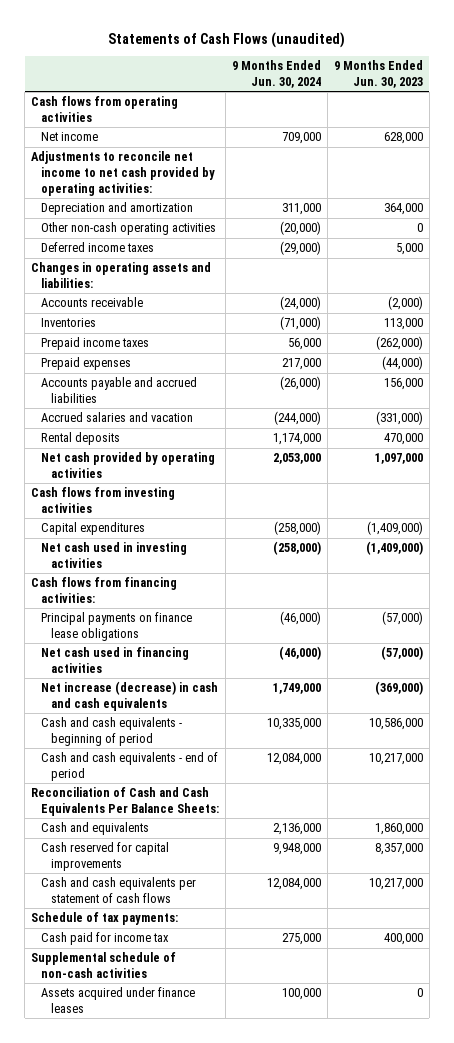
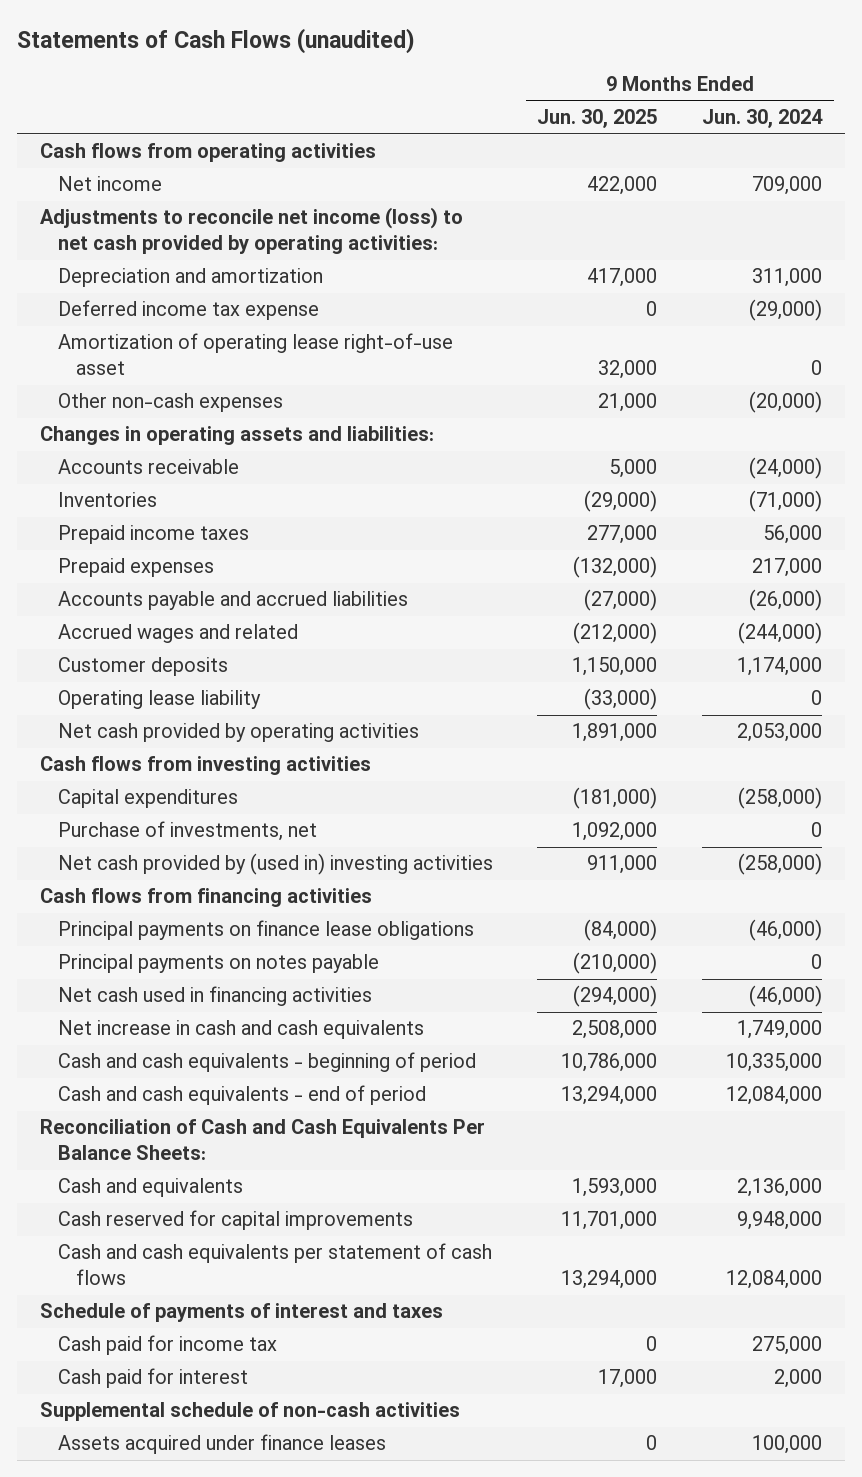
- | 9 Months Ended Jun. 30, 2024 | 9 Months Ended Jun. 30, 2023
+ | 9 Months Ended Jun. 30, 2025 | 9 Months Ended Jun. 30, 2024
- Adjustments to reconcile net income to net cash provided by operating activities:
+ Adjustments to reconcile net income (loss) to net cash provided by operating activities:
- Other non-cash operating activities | (20,000) | 0
- Deferred income taxes | (29,000) | 5,000
+ Deferred income tax expense | 0 | (29,000)
+ Amortization of operating lease right-of-use asset | 32,000 | 0
+ Other non-cash expenses | 21,000 | (20,000)
- Accrued salaries and vacation | (244,000) | (331,000)
- Rental deposits | 1,174,000 | 470,000
+ Accrued wages and related | (212,000) | (244,000)
+ Customer deposits | 1,150,000 | 1,174,000
+ Operating lease liability | (33,000) | 0
- Net cash used in investing activities | (258,000) | (1,409,000)
- Cash flows from financing activities:
+ Purchase of investments, net | 1,092,000 | 0
+ Net cash provided by (used in) investing activities | 911,000 | (258,000)
+ Cash flows from financing activities
+ Principal payments on notes payable | (210,000) | 0
- Net increase (decrease) in cash and cash equivalents | 1,749,000 | (369,000)
+ Net increase in cash and cash equivalents | 2,508,000 | 1,749,000
- Schedule of tax payments:
+ Schedule of payments of interest and taxes
+ Cash paid for interest | 17,000 | 2,000

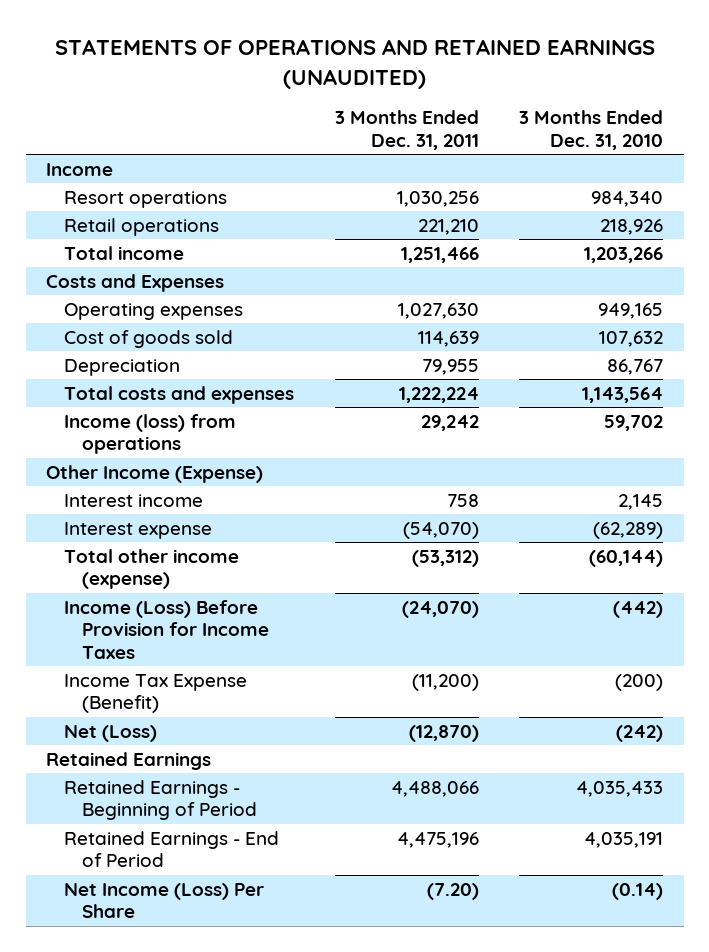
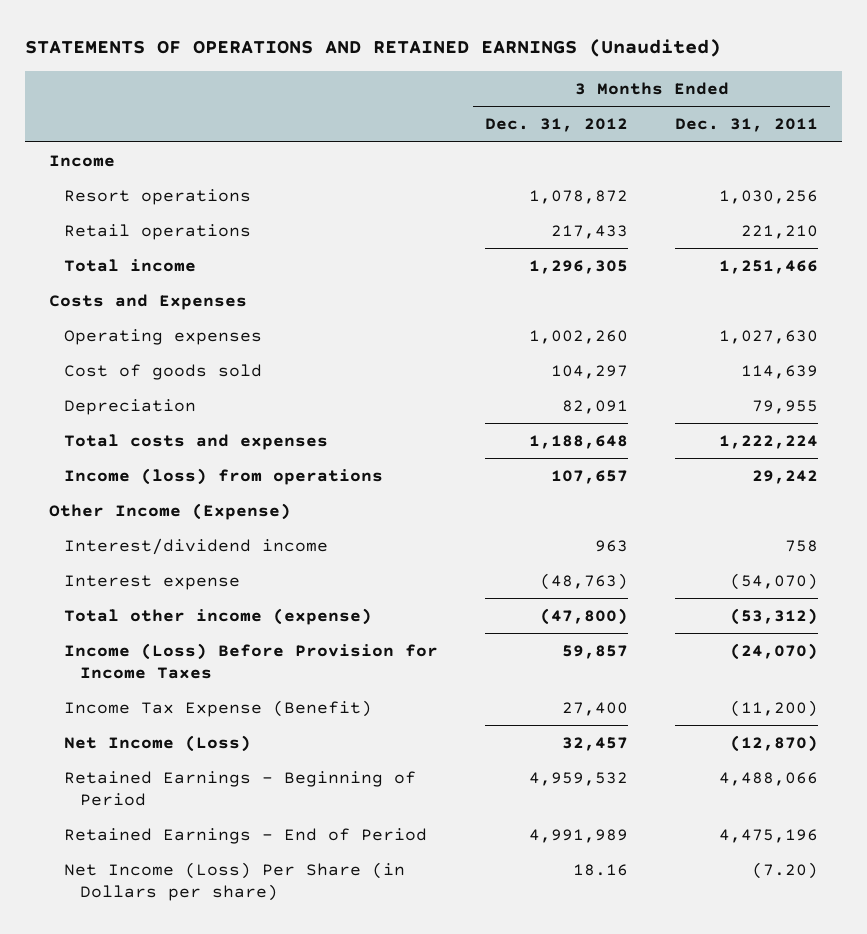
- STATEMENTS OF OPERATIONS AND RETAINED EARNINGS (UNAUDITED)
+ STATEMENTS OF OPERATIONS AND RETAINED EARNINGS (Unaudited)
- | 3 Months Ended Dec. 31, 2011 | 3 Months Ended Dec. 31, 2010
+ | 3 Months Ended Dec. 31, 2012 | 3 Months Ended Dec. 31, 2011
- Interest income | 758 | 2,145
+ Interest/dividend income | 963 | 758
- Net (Loss) | (12,870) | (242)
- Retained Earnings
+ Net Income (Loss) | 32,457 | (12,870)
- Net Income (Loss) Per Share | (7.20) | (0.14)
+ Net Income (Loss) Per Share (in Dollars per share) | 18.16 | (7.20)

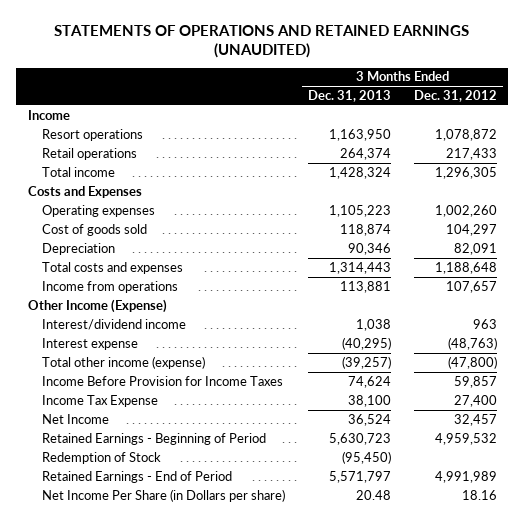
- STATEMENTS OF OPERATIONS AND RETAINED EARNINGS (Unaudited)
+ STATEMENTS OF OPERATIONS AND RETAINED EARNINGS (UNAUDITED)
- | 3 Months Ended Dec. 31, 2012 | 3 Months Ended Dec. 31, 2011
+ | 3 Months Ended Dec. 31, 2013 | 3 Months Ended Dec. 31, 2012
- Income (loss) from operations | 107,657 | 29,242
+ Income from operations | 113,881 | 107,657
- Income (Loss) Before Provision for Income Taxes | 59,857 | (24,070)
- Income Tax Expense (Benefit) | 27,400 | (11,200)
- Net Income (Loss) | 32,457 | (12,870)
+ Income Before Provision for Income Taxes | 74,624 | 59,857
+ Income Tax Expense | 38,100 | 27,400
+ Net Income | 36,524 | 32,457
+ Redemption of Stock | (95,450) |
- Net Income (Loss) Per Share (in Dollars per share) | 18.16 | (7.20)
+ Net Income Per Share (in Dollars per share) | 20.48 | 18.16

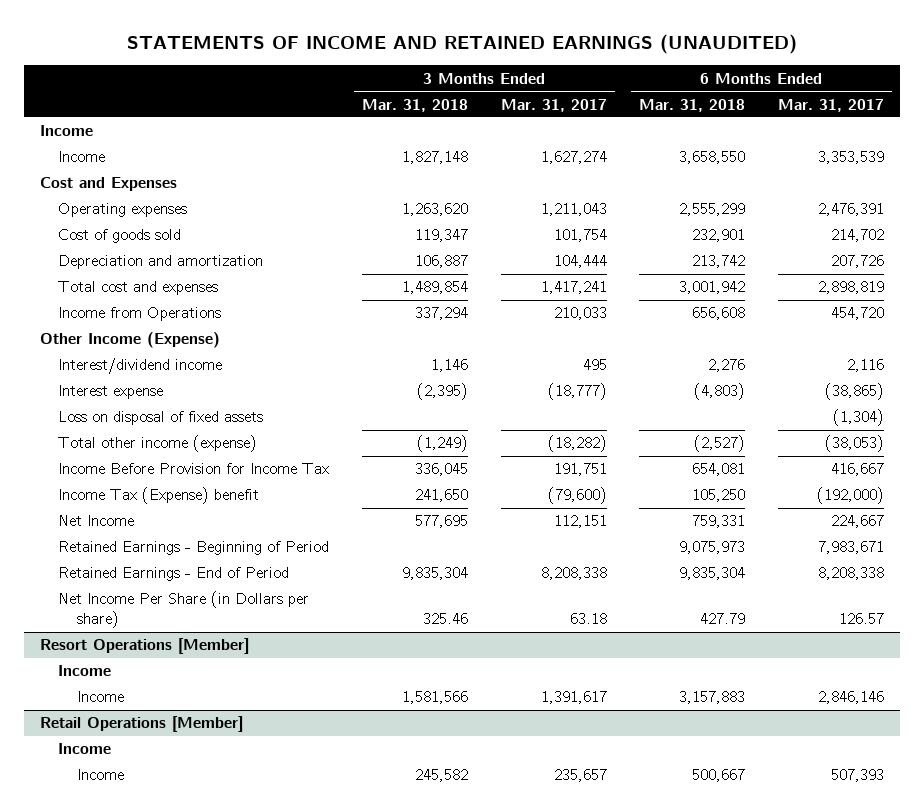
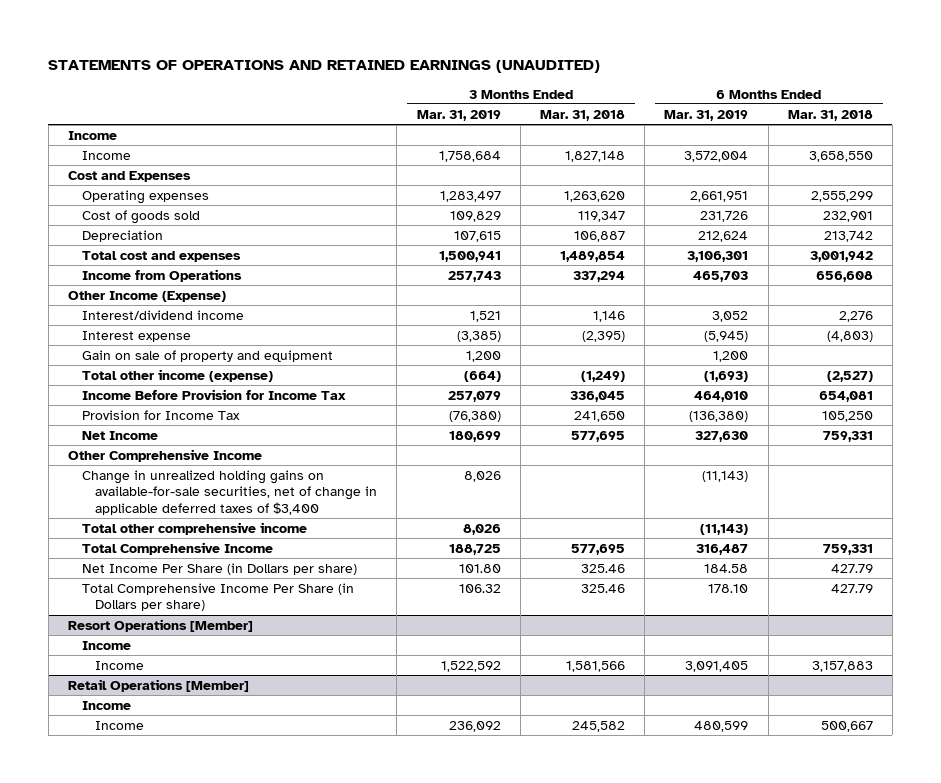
- STATEMENTS OF INCOME AND RETAINED EARNINGS (UNAUDITED)
+ STATEMENTS OF OPERATIONS AND RETAINED EARNINGS (UNAUDITED)
- | 3 Months Ended Mar. 31, 2018 | 3 Months Ended Mar. 31, 2017 | 6 Months Ended Mar. 31, 2018 | 6 Months Ended Mar. 31, 2017
+ | 3 Months Ended Mar. 31, 2019 | 3 Months Ended Mar. 31, 2018 | 6 Months Ended Mar. 31, 2019 | 6 Months Ended Mar. 31, 2018
- Depreciation and amortization | 106,887 | 104,444 | 213,742 | 207,726
+ Depreciation | 107,615 | 106,887 | 212,624 | 213,742
- Loss on disposal of fixed assets | | | | (1,304)
+ Gain on sale of property and equipment | 1,200 | | 1,200 |
- Income Tax (Expense) benefit | 241,650 | (79,600) | 105,250 | (192,000)
+ Provision for Income Tax | (76,380) | 241,650 | (136,380) | 105,250
- Retained Earnings - Beginning of Period | | | 9,075,973 | 7,983,671
- Retained Earnings - End of Period | 9,835,304 | 8,208,338 | 9,835,304 | 8,208,338
+ Other Comprehensive Income
+ Change in unrealized holding gains on available-for-sale securities, net of change in applicable deferred taxes of $3,400 | 8,026 | | (11,143) |
+ Total other comprehensive income | 8,026 | | (11,143) |
+ Total Comprehensive Income | 188,725 | 577,695 | 316,487 | 759,331
+ Total Comprehensive Income Per Share (in Dollars per share) | 106.32 | 325.46 | 178.10 | 427.79

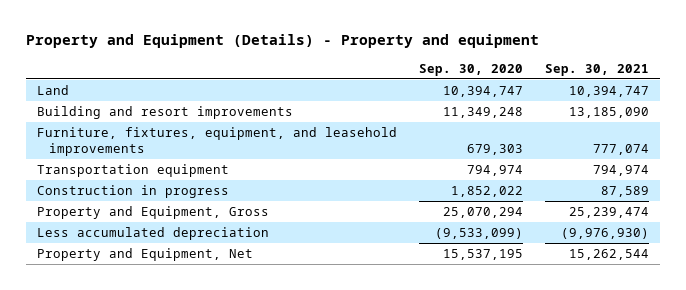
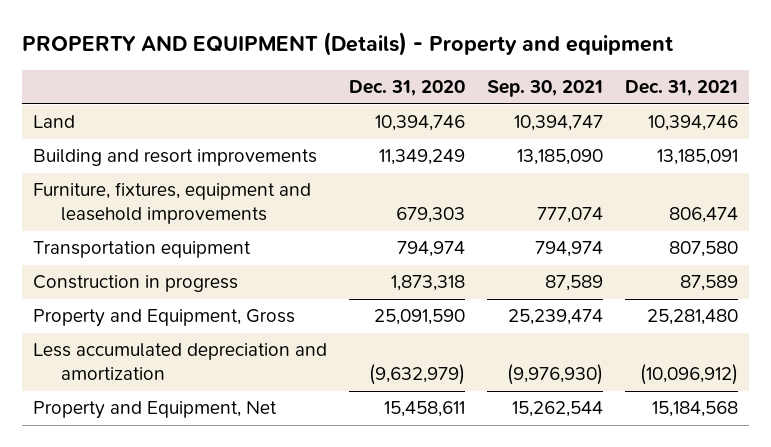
- Property and Equipment (Details) - Property and equipment
+ PROPERTY AND EQUIPMENT (Details) - Property and equipment
- | Sep. 30, 2020 | Sep. 30, 2021
+ | Dec. 31, 2020 | Sep. 30, 2021 | Dec. 31, 2021
- Furniture, fixtures, equipment, and leasehold improvements | 679,303 | 777,074
+ Furniture, fixtures, equipment and leasehold improvements | 679,303 | 777,074 | 806,474
- Less accumulated depreciation | (9,533,099) | (9,976,930)
+ Less accumulated depreciation and amortization | (9,632,979) | (9,976,930) | (10,096,912)

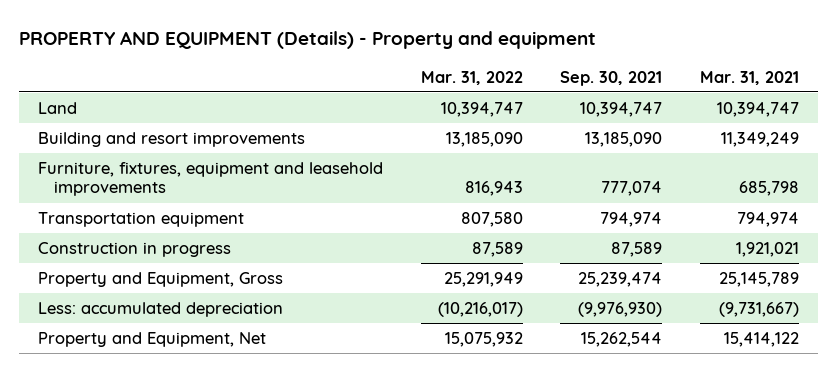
- | Dec. 31, 2020 | Sep. 30, 2021 | Dec. 31, 2021
+ | Mar. 31, 2022 | Sep. 30, 2021 | Mar. 31, 2021
- Less accumulated depreciation and amortization | (9,632,979) | (9,976,930) | (10,096,912)
+ Less: accumulated depreciation | (10,216,017) | (9,976,930) | (9,731,667)

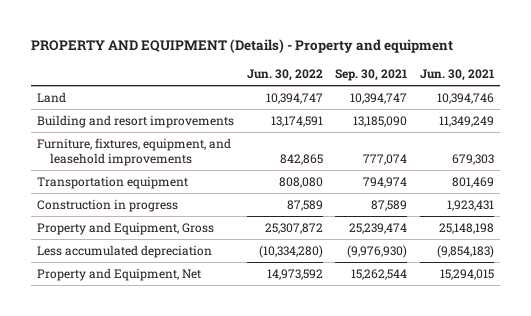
- | Mar. 31, 2022 | Sep. 30, 2021 | Mar. 31, 2021
+ | Jun. 30, 2022 | Sep. 30, 2021 | Jun. 30, 2021
- Furniture, fixtures, equipment and leasehold improvements | 816,943 | 777,074 | 685,798
+ Furniture, fixtures, equipment, and leasehold improvements | 842,865 | 777,074 | 679,303
- Less: accumulated depreciation | (10,216,017) | (9,976,930) | (9,731,667)
+ Less accumulated depreciation | (10,334,280) | (9,976,930) | (9,854,183)

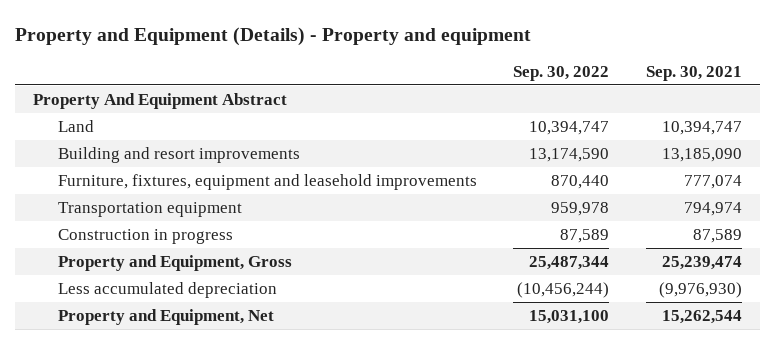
- PROPERTY AND EQUIPMENT (Details) - Property and equipment
+ Property and Equipment (Details) - Property and equipment
- | Jun. 30, 2022 | Sep. 30, 2021 | Jun. 30, 2021
+ | Sep. 30, 2022 | Sep. 30, 2021
+ Property And Equipment Abstract
- Furniture, fixtures, equipment, and leasehold improvements | 842,865 | 777,074 | 679,303
+ Furniture, fixtures, equipment and leasehold improvements | 870,440 | 777,074

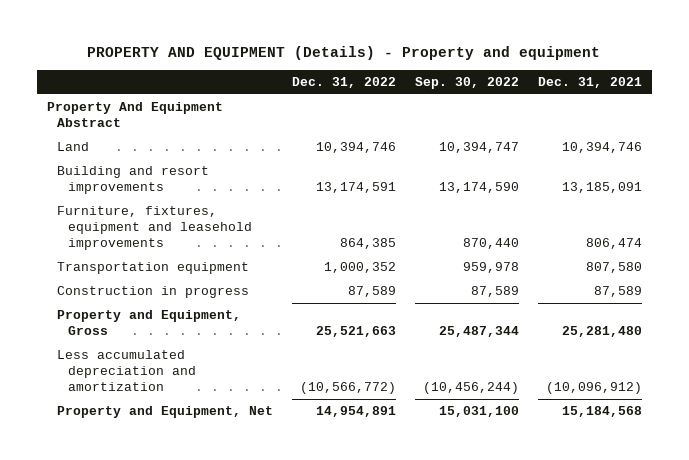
- Property and Equipment (Details) - Property and equipment
+ PROPERTY AND EQUIPMENT (Details) - Property and equipment
- | Sep. 30, 2022 | Sep. 30, 2021
+ | Dec. 31, 2022 | Sep. 30, 2022 | Dec. 31, 2021
- Less accumulated depreciation | (10,456,244) | (9,976,930)
+ Less accumulated depreciation and amortization | (10,566,772) | (10,456,244) | (10,096,912)

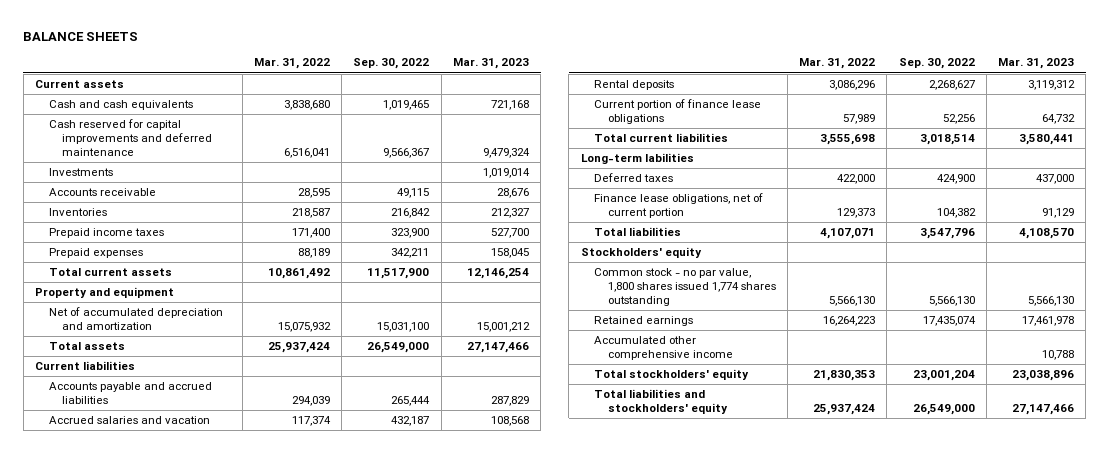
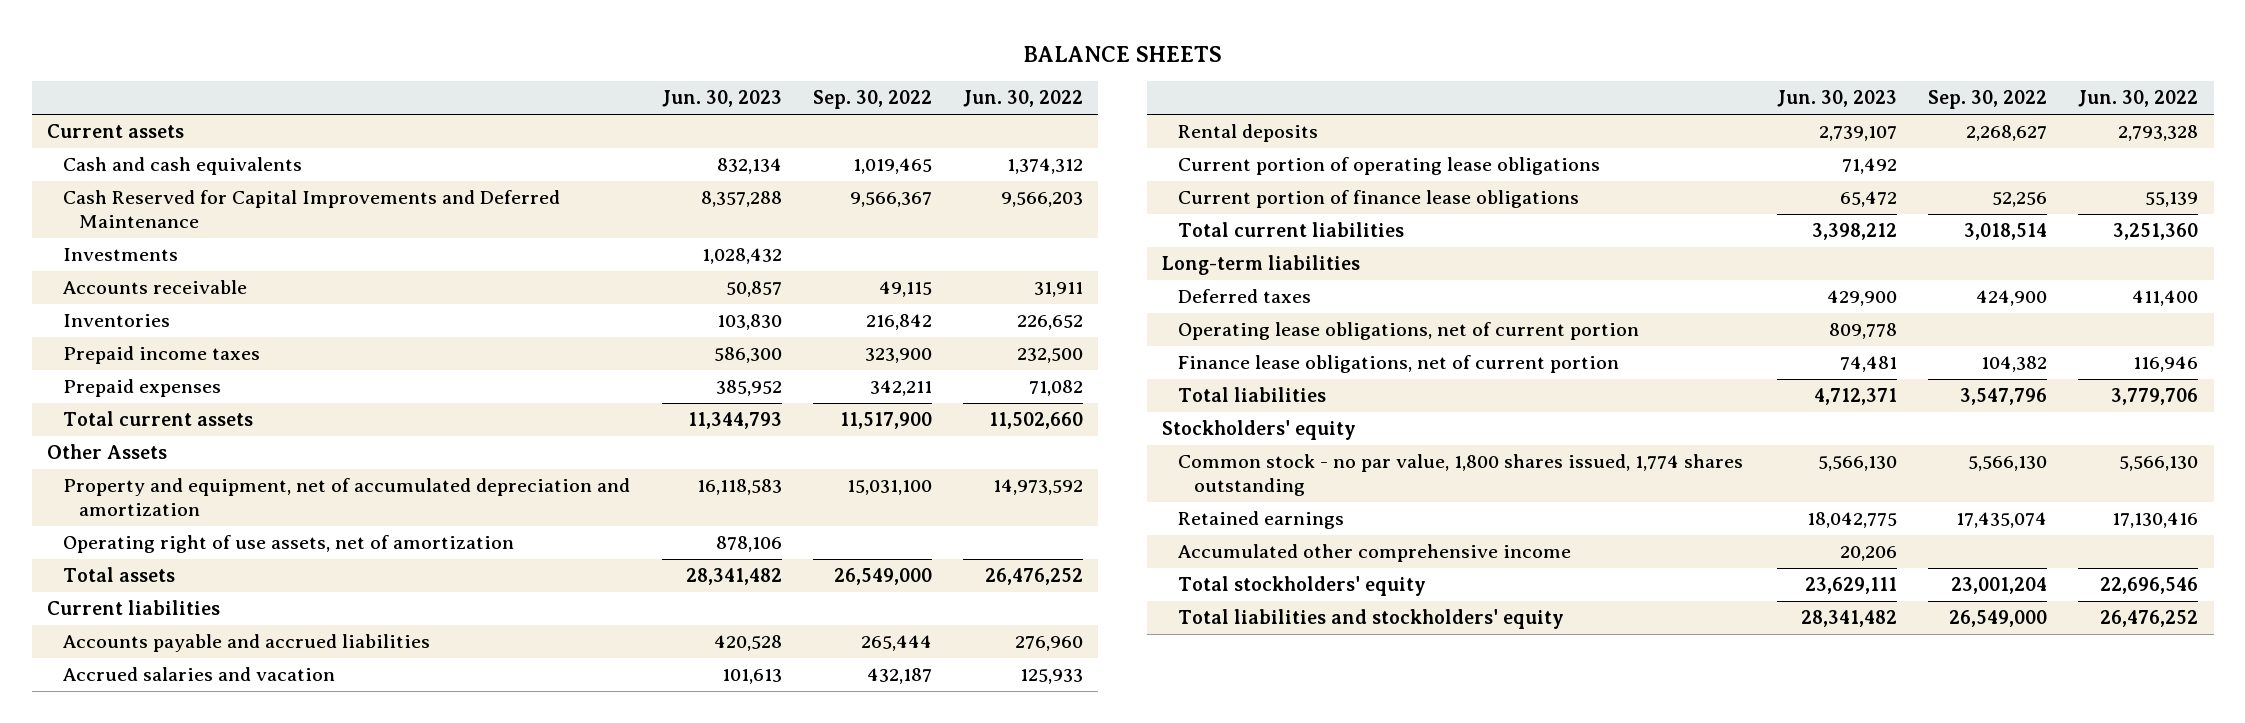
- | Mar. 31, 2022 | Sep. 30, 2022 | Mar. 31, 2023
+ | Jun. 30, 2023 | Sep. 30, 2022 | Jun. 30, 2022
- Cash reserved for capital improvements and deferred maintenance | 6,516,041 | 9,566,367 | 9,479,324
+ Cash Reserved for Capital Improvements and Deferred Maintenance | 8,357,288 | 9,566,367 | 9,566,203
- Property and equipment
- Net of accumulated depreciation and amortization | 15,075,932 | 15,031,100 | 15,001,212
+ Other Assets
+ Property and equipment, net of accumulated depreciation and amortization | 16,118,583 | 15,031,100 | 14,973,592
+ Operating right of use assets, net of amortization | 878,106 | |
+ Current portion of operating lease obligations | 71,492 | |
- Long-term labilities
+ Long-term liabilities
+ Operating lease obligations, net of current portion | 809,778 | |
- Common stock - no par value, 1,800 shares issued 1,774 shares outstanding | 5,566,130 | 5,566,130 | 5,566,130
+ Common stock - no par value, 1,800 shares issued, 1,774 shares outstanding | 5,566,130 | 5,566,130 | 5,566,130

